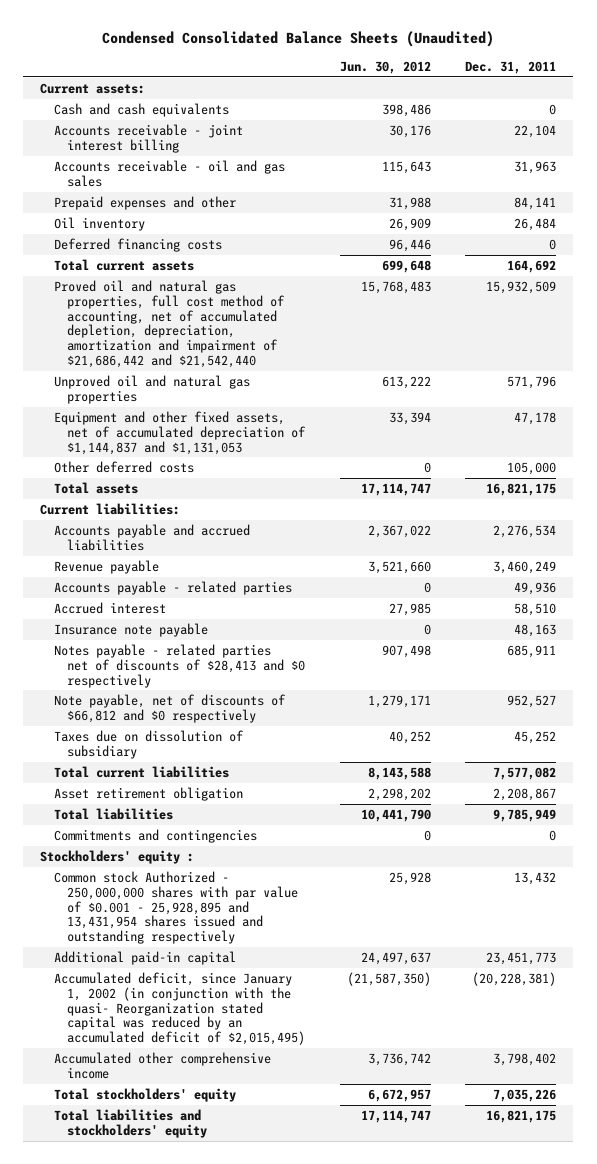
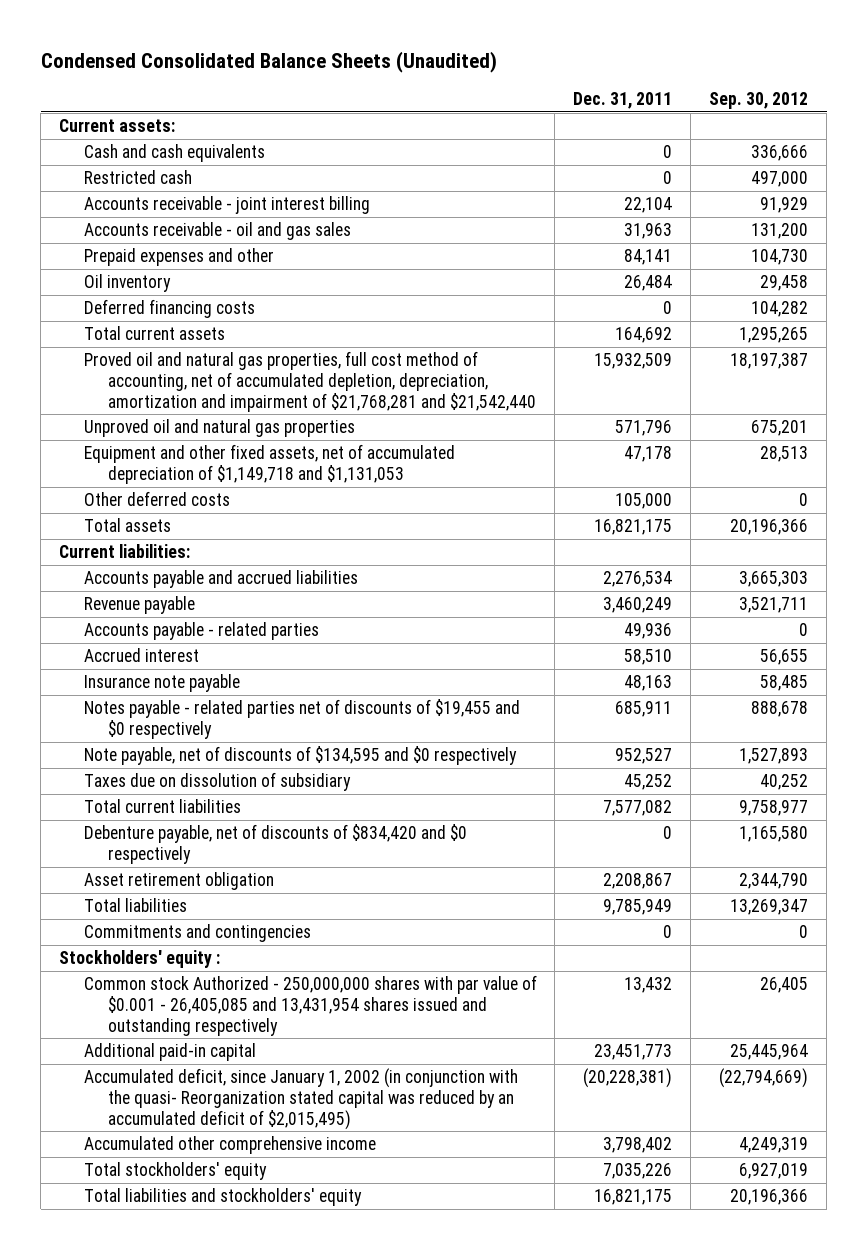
- | Jun. 30, 2012 | Dec. 31, 2011
+ | Dec. 31, 2011 | Sep. 30, 2012
+ Restricted cash | 0 | 497,000
- Proved oil and natural gas properties, full cost method of accounting, net of accumulated depletion, depreciation, amortization and impairment of $21,686,442 and $21,542,440 | 15,768,483 | 15,932,509
+ Proved oil and natural gas properties, full cost method of accounting, net of accumulated depletion, depreciation, amortization and impairment of $21,768,281 and $21,542,440 | 15,932,509 | 18,197,387
- Equipment and other fixed assets, net of accumulated depreciation of $1,144,837 and $1,131,053 | 33,394 | 47,178
+ Equipment and other fixed assets, net of accumulated depreciation of $1,149,718 and $1,131,053 | 47,178 | 28,513
- Notes payable - related parties net of discounts of $28,413 and $0 respectively | 907,498 | 685,911
- Note payable, net of discounts of $66,812 and $0 respectively | 1,279,171 | 952,527
+ Notes payable - related parties net of discounts of $19,455 and $0 respectively | 685,911 | 888,678
+ Note payable, net of discounts of $134,595 and $0 respectively | 952,527 | 1,527,893
+ Debenture payable, net of discounts of $834,420 and $0 respectively | 0 | 1,165,580
- Common stock Authorized - 250,000,000 shares with par value of $0.001 - 25,928,895 and 13,431,954 shares issued and outstanding respectively | 25,928 | 13,432
+ Common stock Authorized - 250,000,000 shares with par value of $0.001 - 26,405,085 and 13,431,954 shares issued and outstanding respectively | 13,432 | 26,405

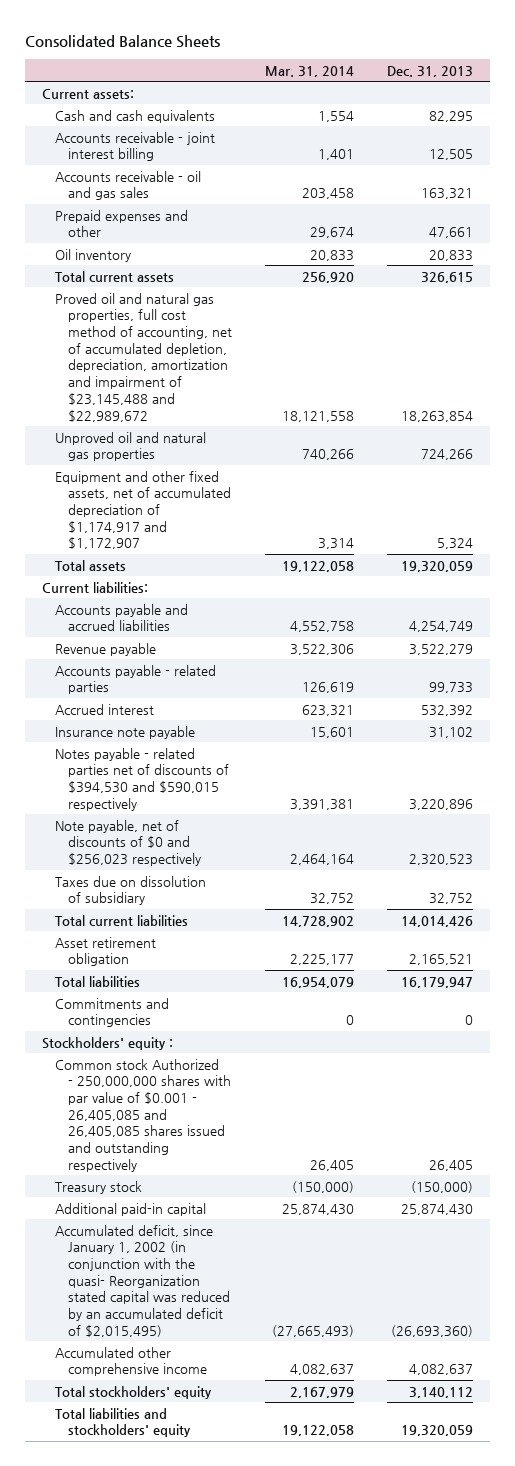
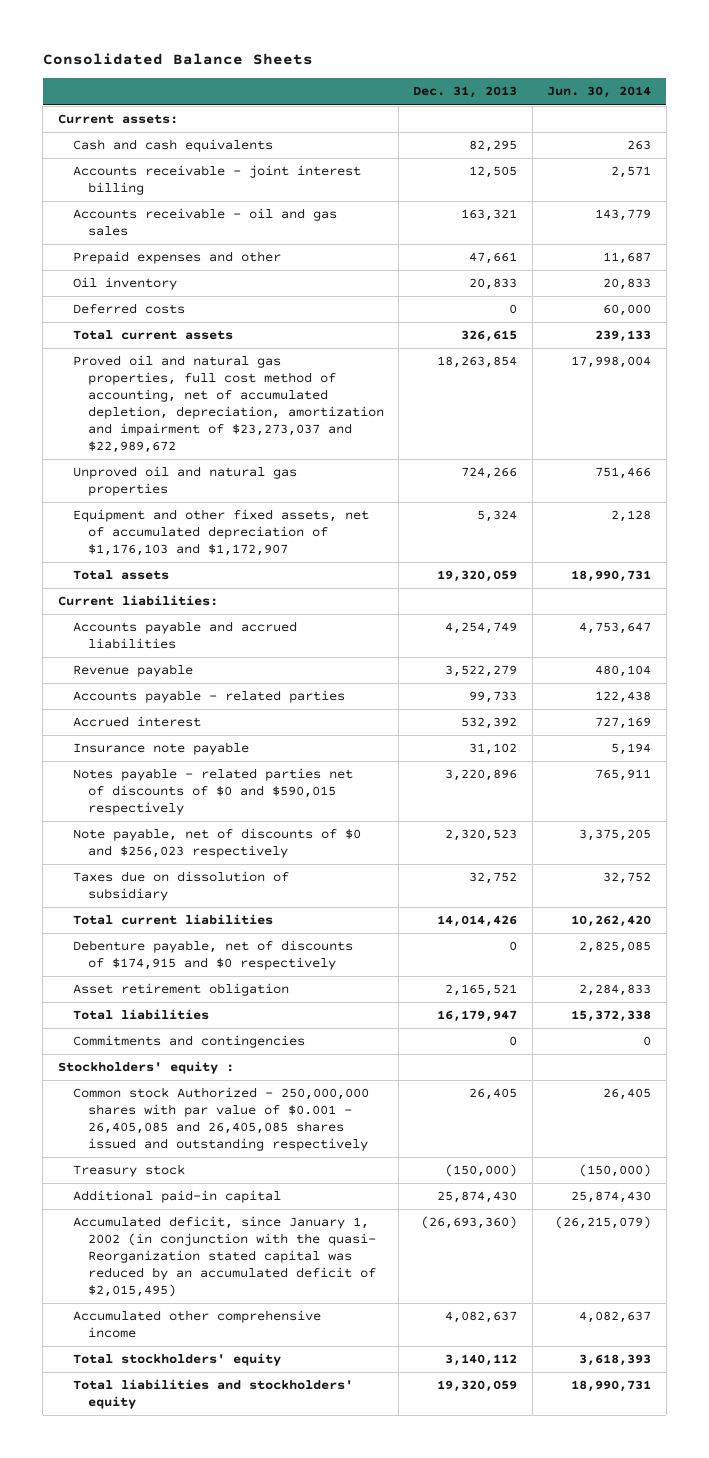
- | Mar. 31, 2014 | Dec. 31, 2013
+ | Dec. 31, 2013 | Jun. 30, 2014
+ Deferred costs | 0 | 60,000
- Proved oil and natural gas properties, full cost method of accounting, net of accumulated depletion, depreciation, amortization and impairment of $23,145,488 and $22,989,672 | 18,121,558 | 18,263,854
+ Proved oil and natural gas properties, full cost method of accounting, net of accumulated depletion, depreciation, amortization and impairment of $23,273,037 and $22,989,672 | 18,263,854 | 17,998,004
- Equipment and other fixed assets, net of accumulated depreciation of $1,174,917 and $1,172,907 | 3,314 | 5,324
+ Equipment and other fixed assets, net of accumulated depreciation of $1,176,103 and $1,172,907 | 5,324 | 2,128
- Notes payable - related parties net of discounts of $394,530 and $590,015 respectively | 3,391,381 | 3,220,896
+ Notes payable - related parties net of discounts of $0 and $590,015 respectively | 3,220,896 | 765,911
+ Debenture payable, net of discounts of $174,915 and $0 respectively | 0 | 2,825,085

